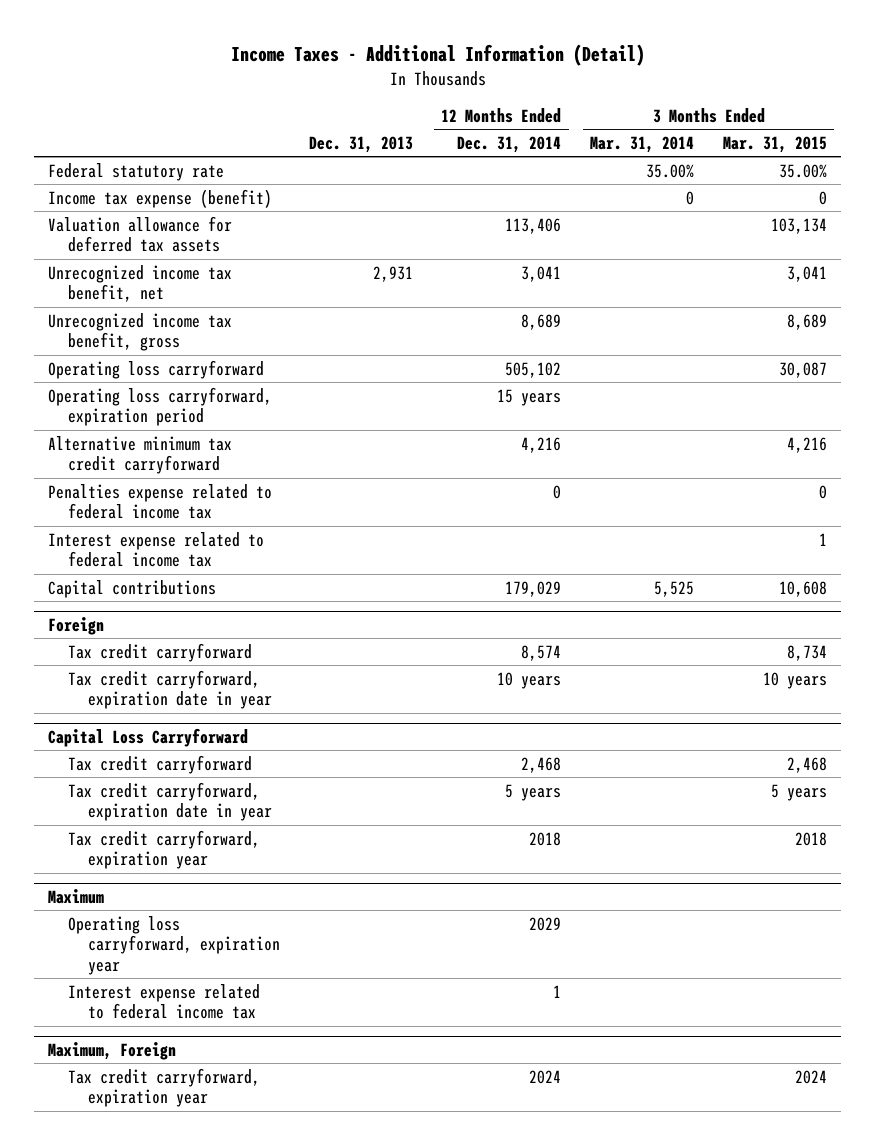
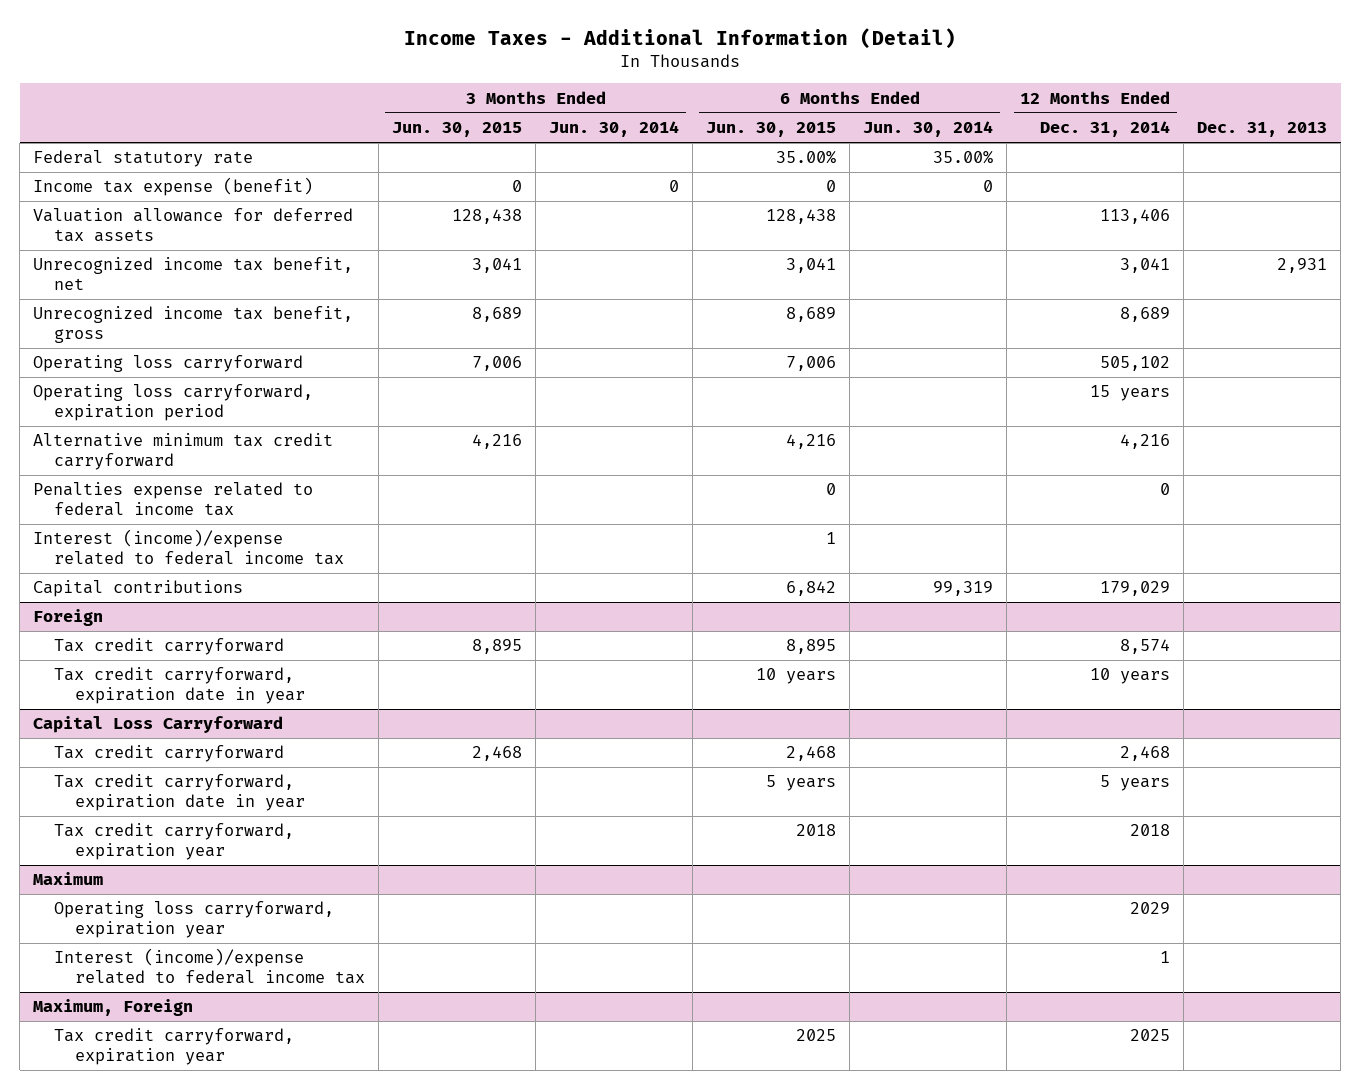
- | Dec. 31, 2013 | 12 Months Ended Dec. 31, 2014 | 3 Months Ended Mar. 31, 2014 | 3 Months Ended Mar. 31, 2015
+ | 3 Months Ended Jun. 30, 2015 | 3 Months Ended Jun. 30, 2014 | 6 Months Ended Jun. 30, 2015 | 6 Months Ended Jun. 30, 2014 | 12 Months Ended Dec. 31, 2014 | Dec. 31, 2013
- Interest expense related to federal income tax | | | | 1
+ Interest (income)/expense related to federal income tax | | | 1 | | |
@ Maximum
- Interest expense related to federal income tax | | 1 | |
+ Interest (income)/expense related to federal income tax | | | | | 1 |
@ Maximum, Foreign
- Tax credit carryforward, expiration year | | 2024 | | 2024
+ Tax credit carryforward, expiration year | | | 2025 | | 2025 |

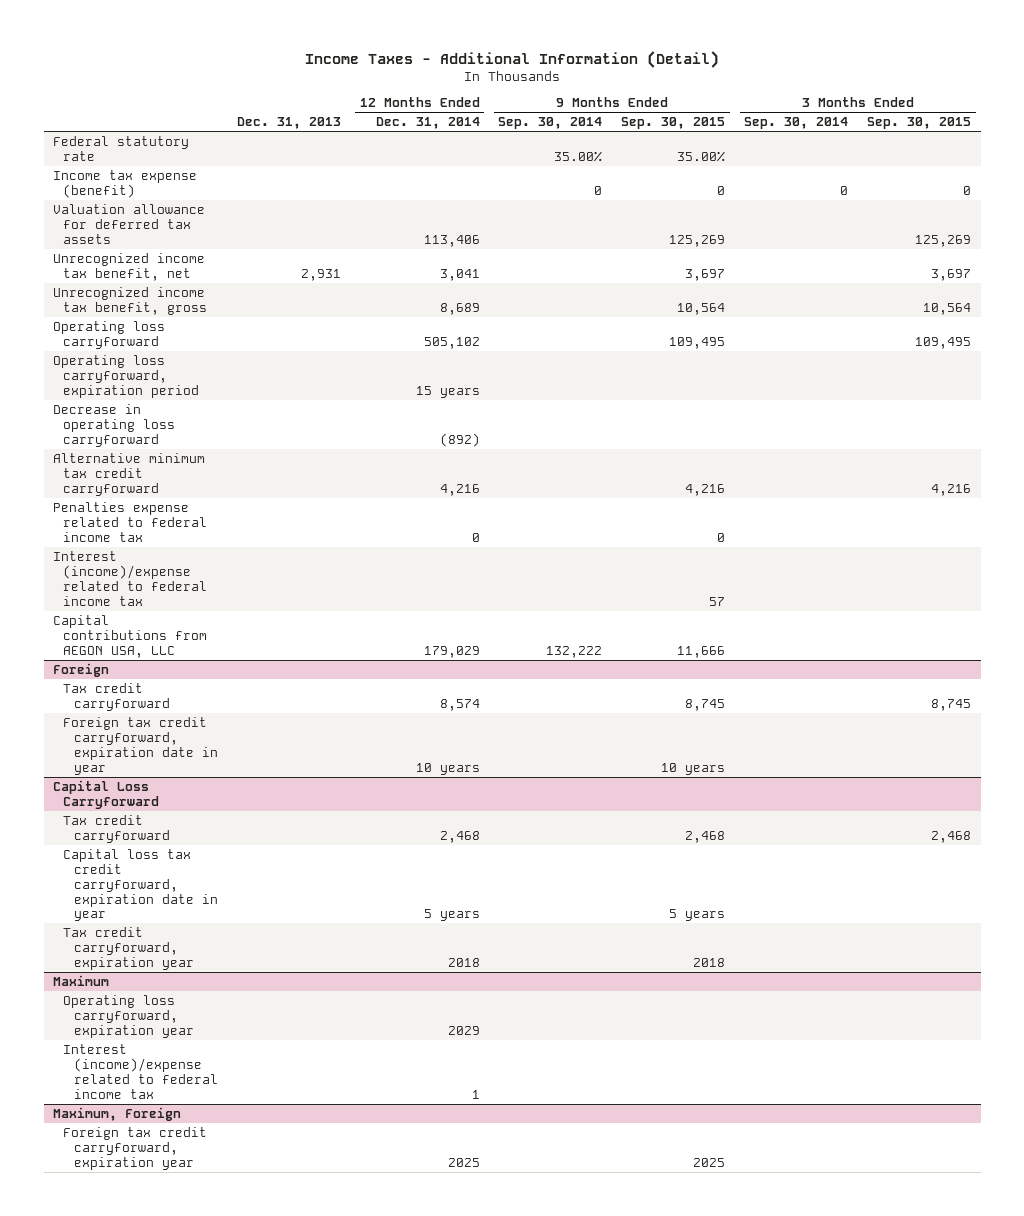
- | 3 Months Ended Jun. 30, 2015 | 3 Months Ended Jun. 30, 2014 | 6 Months Ended Jun. 30, 2015 | 6 Months Ended Jun. 30, 2014 | 12 Months Ended Dec. 31, 2014 | Dec. 31, 2013
+ | Dec. 31, 2013 | 12 Months Ended Dec. 31, 2014 | 9 Months Ended Sep. 30, 2014 | 9 Months Ended Sep. 30, 2015 | 3 Months Ended Sep. 30, 2014 | 3 Months Ended Sep. 30, 2015
+ Decrease in operating loss carryforward | | (892) | | | |
- Capital contributions | | | 6,842 | 99,319 | 179,029 |
+ Capital contributions from AEGON USA, LLC | | 179,029 | 132,222 | 11,666 | |
@ Foreign
- Tax credit carryforward, expiration date in year | | | 10 years | | 10 years |
+ Foreign tax credit carryforward, expiration date in year | | 10 years | | 10 years | |
@ Capital Loss Carryforward
- Tax credit carryforward, expiration date in year | | | 5 years | | 5 years |
+ Capital loss tax credit carryforward, expiration date in year | | 5 years | | 5 years | |
@ Maximum, Foreign
- Tax credit carryforward, expiration year | | | 2025 | | 2025 |
+ Foreign tax credit carryforward, expiration year | | 2025 | | 2025 | |

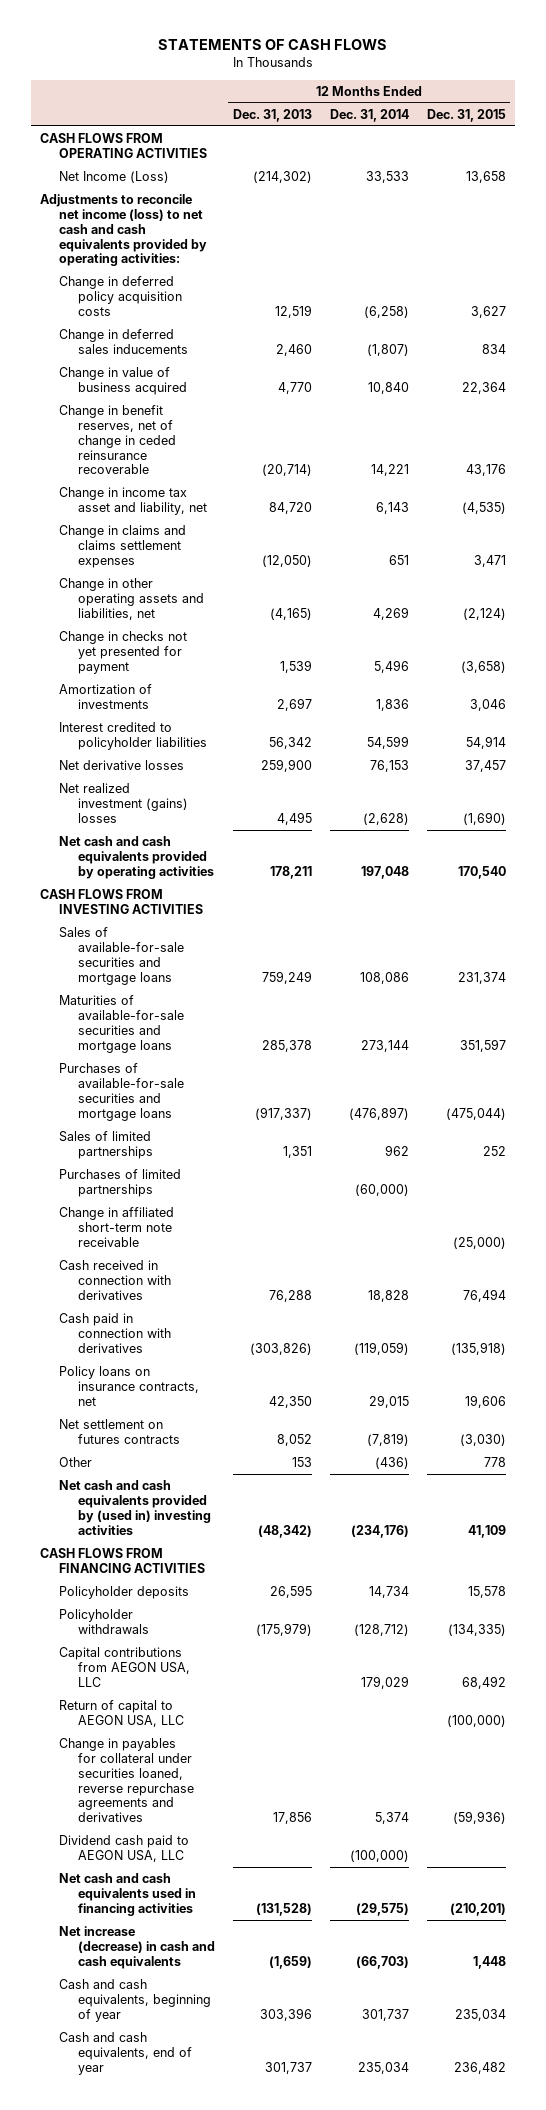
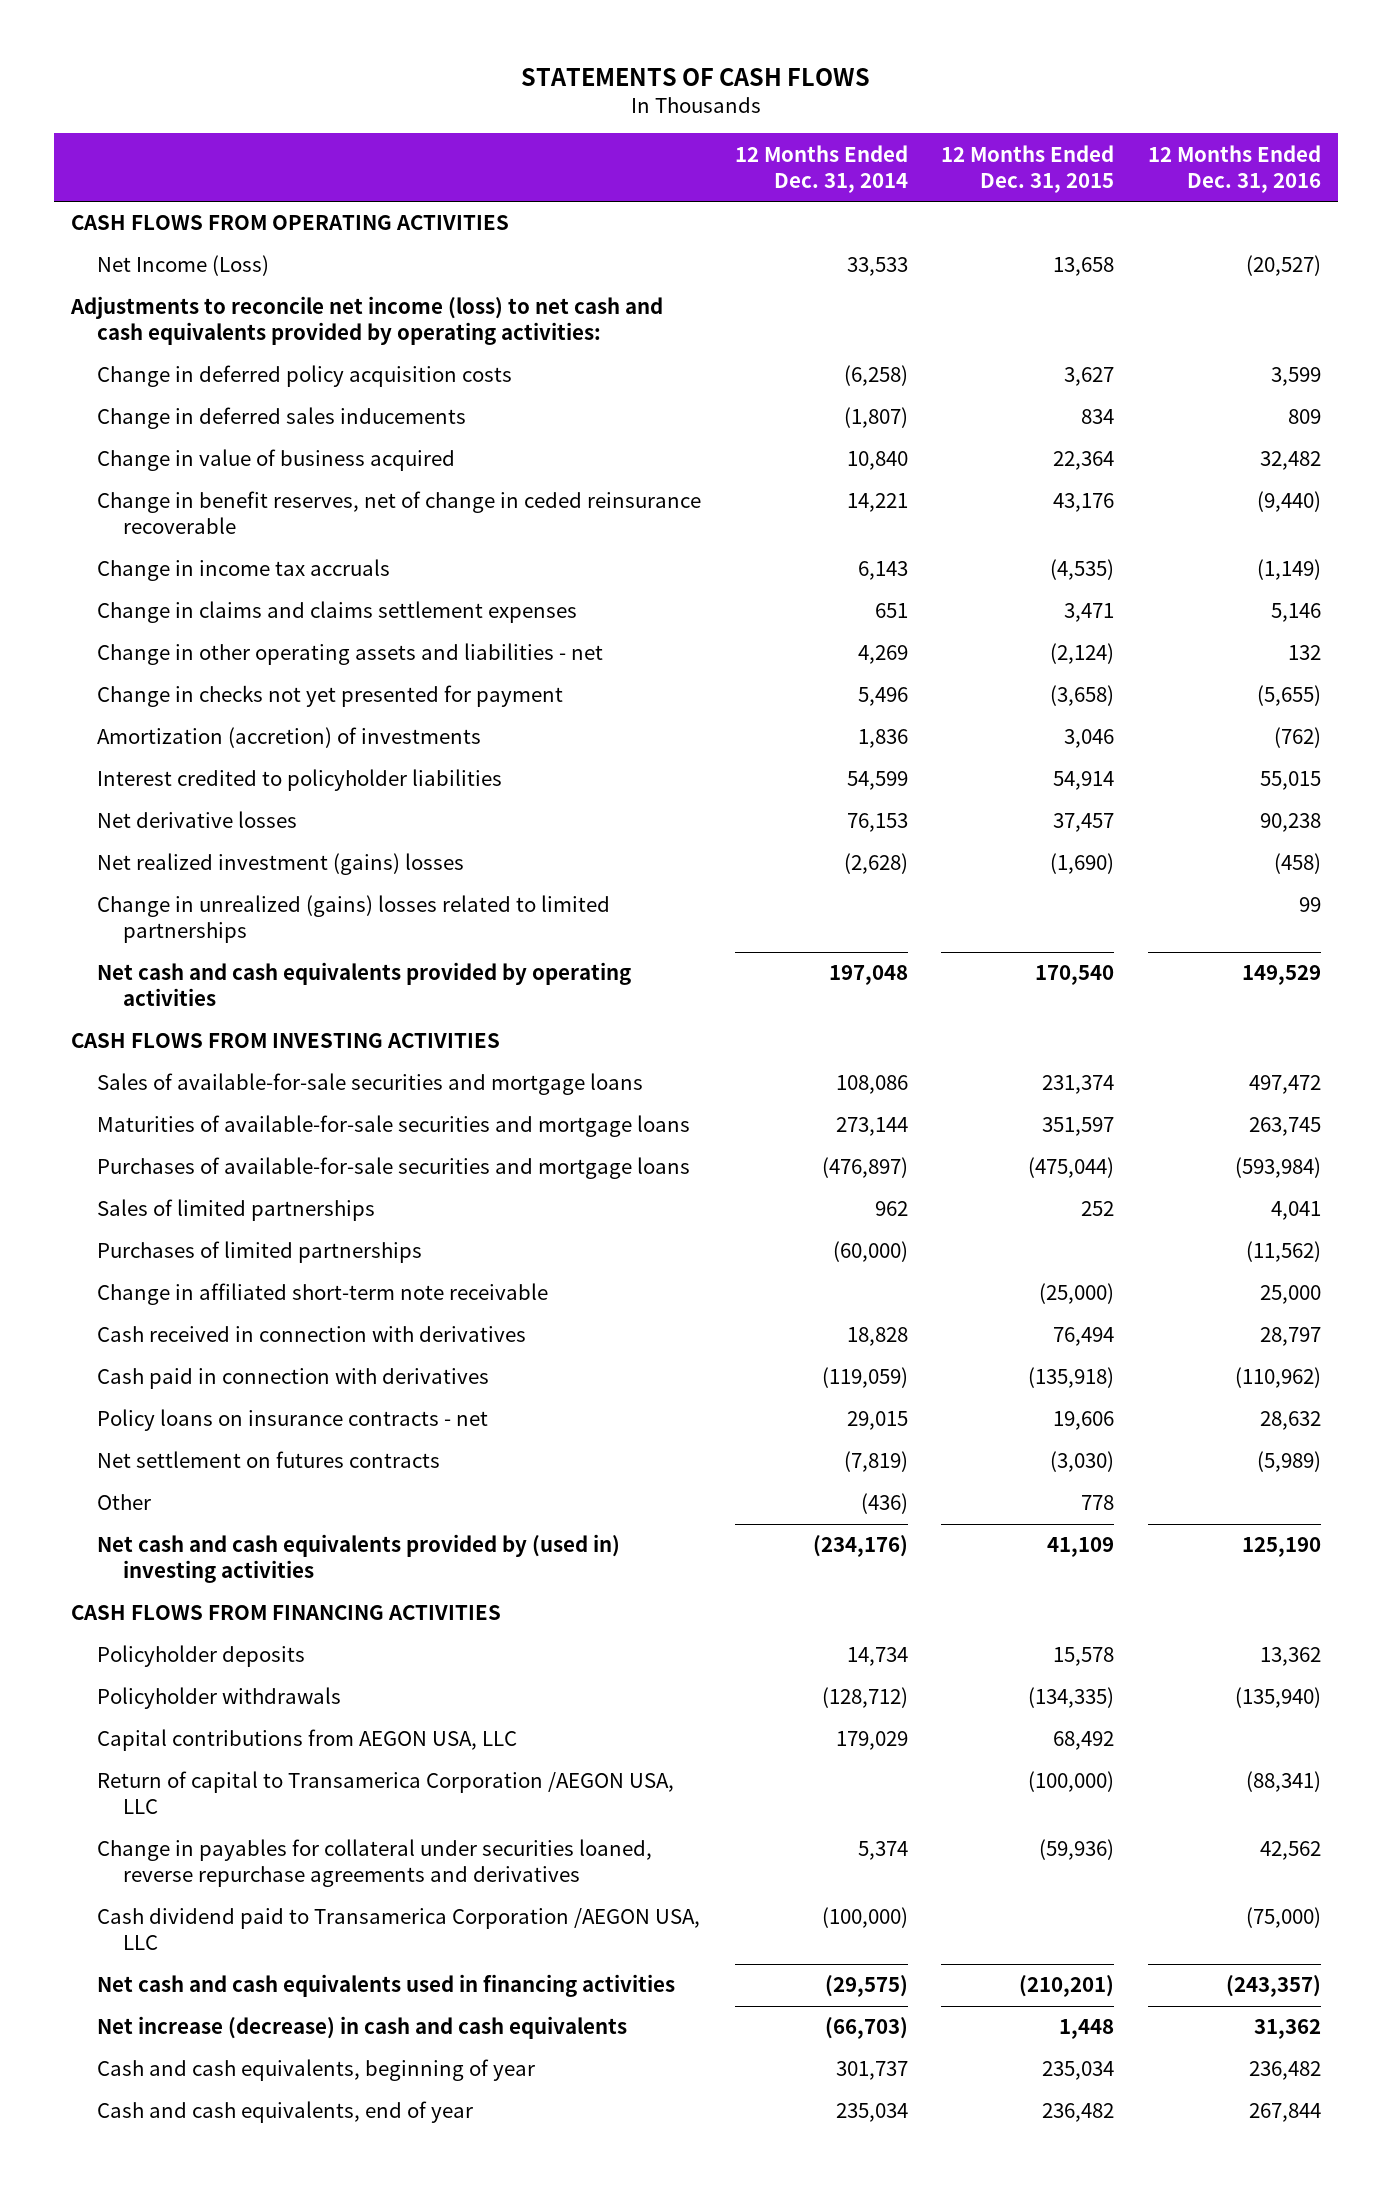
- | 12 Months Ended Dec. 31, 2013 | 12 Months Ended Dec. 31, 2014 | 12 Months Ended Dec. 31, 2015
+ | 12 Months Ended Dec. 31, 2014 | 12 Months Ended Dec. 31, 2015 | 12 Months Ended Dec. 31, 2016
- Change in income tax asset and liability, net | 84,720 | 6,143 | (4,535)
+ Change in income tax accruals | 6,143 | (4,535) | (1,149)
- Change in other operating assets and liabilities, net | (4,165) | 4,269 | (2,124)
+ Change in other operating assets and liabilities - net | 4,269 | (2,124) | 132
- Amortization of investments | 2,697 | 1,836 | 3,046
+ Amortization (accretion) of investments | 1,836 | 3,046 | (762)
+ Change in unrealized (gains) losses related to limited partnerships | | | 99
- Policy loans on insurance contracts, net | 42,350 | 29,015 | 19,606
+ Policy loans on insurance contracts - net | 29,015 | 19,606 | 28,632
- Return of capital to AEGON USA, LLC | | | (100,000)
+ Return of capital to Transamerica Corporation /AEGON USA, LLC | | (100,000) | (88,341)
- Dividend cash paid to AEGON USA, LLC | | (100,000) |
+ Cash dividend paid to Transamerica Corporation /AEGON USA, LLC | (100,000) | | (75,000)

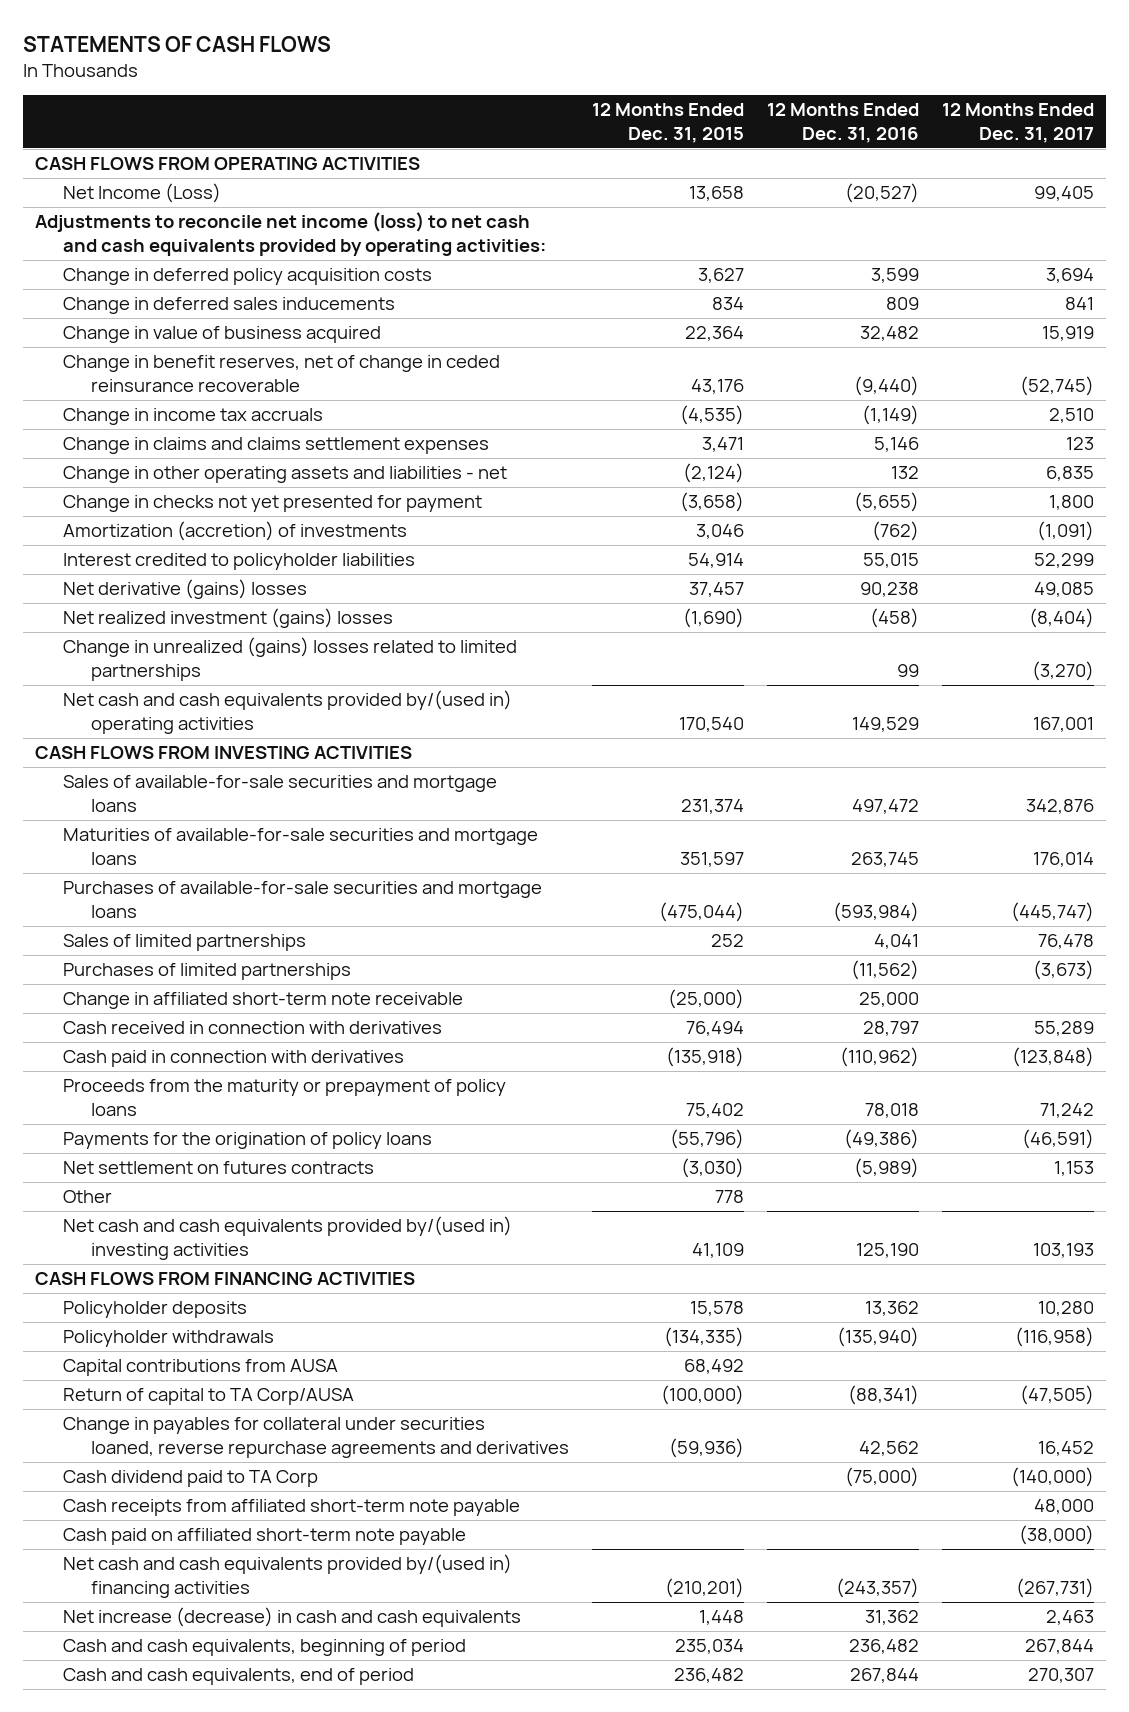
- | 12 Months Ended Dec. 31, 2014 | 12 Months Ended Dec. 31, 2015 | 12 Months Ended Dec. 31, 2016
+ | 12 Months Ended Dec. 31, 2015 | 12 Months Ended Dec. 31, 2016 | 12 Months Ended Dec. 31, 2017
- Net derivative losses | 76,153 | 37,457 | 90,238
+ Net derivative (gains) losses | 37,457 | 90,238 | 49,085
- Net cash and cash equivalents provided by operating activities | 197,048 | 170,540 | 149,529
+ Net cash and cash equivalents provided by/(used in) operating activities | 170,540 | 149,529 | 167,001
- Policy loans on insurance contracts - net | 29,015 | 19,606 | 28,632
+ Proceeds from the maturity or prepayment of policy loans | 75,402 | 78,018 | 71,242
+ Payments for the origination of policy loans | (55,796) | (49,386) | (46,591)
- Net cash and cash equivalents provided by (used in) investing activities | (234,176) | 41,109 | 125,190
+ Net cash and cash equivalents provided by/(used in) investing activities | 41,109 | 125,190 | 103,193
- Capital contributions from AEGON USA, LLC | 179,029 | 68,492 |
- Return of capital to Transamerica Corporation /AEGON USA, LLC | | (100,000) | (88,341)
+ Capital contributions from AUSA | 68,492 | |
+ Return of capital to TA Corp/AUSA | (100,000) | (88,341) | (47,505)
- Cash dividend paid to Transamerica Corporation /AEGON USA, LLC | (100,000) | | (75,000)
- Net cash and cash equivalents used in financing activities | (29,575) | (210,201) | (243,357)
+ Cash dividend paid to TA Corp | | (75,000) | (140,000)
+ Cash receipts from affiliated short-term note payable | | | 48,000
+ Cash paid on affiliated short-term note payable | | | (38,000)
+ Net cash and cash equivalents provided by/(used in) financing activities | (210,201) | (243,357) | (267,731)
- Cash and cash equivalents, beginning of year | 301,737 | 235,034 | 236,482
- Cash and cash equivalents, end of year | 235,034 | 236,482 | 267,844
+ Cash and cash equivalents, beginning of period | 235,034 | 236,482 | 267,844
+ Cash and cash equivalents, end of period | 236,482 | 267,844 | 270,307

